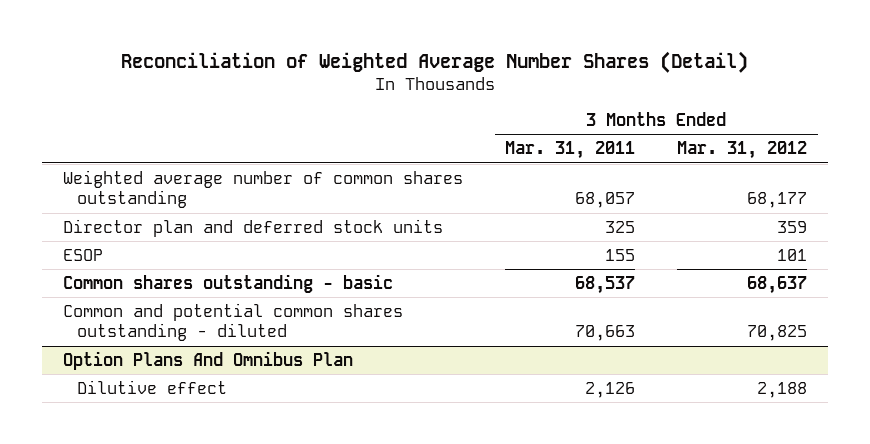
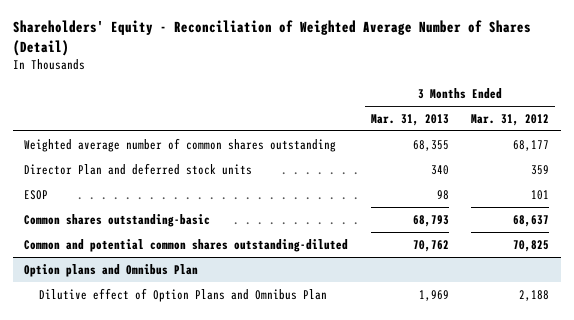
- Reconciliation of Weighted Average Number Shares (Detail)
+ Shareholders' Equity - Reconciliation of Weighted Average Number of Shares (Detail)
- | 3 Months Ended Mar. 31, 2011 | 3 Months Ended Mar. 31, 2012
+ | 3 Months Ended Mar. 31, 2013 | 3 Months Ended Mar. 31, 2012
- Director plan and deferred stock units | 325 | 359
+ Director Plan and deferred stock units | 340 | 359
- Common shares outstanding - basic | 68,537 | 68,637
- Common and potential common shares outstanding - diluted | 70,663 | 70,825
- Option Plans And Omnibus Plan
- Dilutive effect | 2,126 | 2,188
+ Common shares outstanding-basic | 68,793 | 68,637
+ Common and potential common shares outstanding-diluted | 70,762 | 70,825
+ Option plans and Omnibus Plan
+ Dilutive effect of Option Plans and Omnibus Plan | 1,969 | 2,188

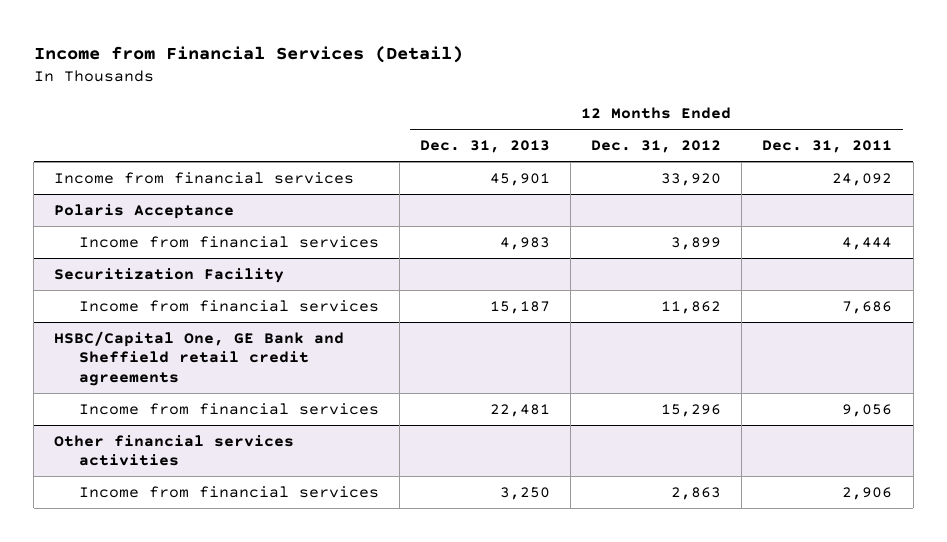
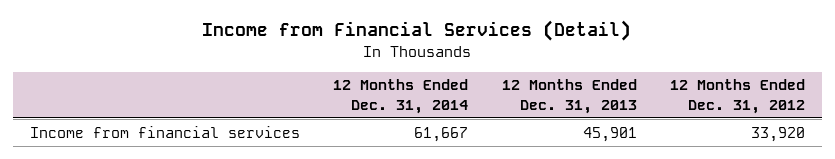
- | 12 Months Ended Dec. 31, 2013 | 12 Months Ended Dec. 31, 2012 | 12 Months Ended Dec. 31, 2011
+ | 12 Months Ended Dec. 31, 2014 | 12 Months Ended Dec. 31, 2013 | 12 Months Ended Dec. 31, 2012
- Polaris Acceptance
- Income from financial services | 4,983 | 3,899 | 4,444
- Securitization Facility
- Income from financial services | 15,187 | 11,862 | 7,686
- HSBC/Capital One, GE Bank and Sheffield retail credit agreements
- Income from financial services | 22,481 | 15,296 | 9,056
- Other financial services activities
- Income from financial services | 3,250 | 2,863 | 2,906

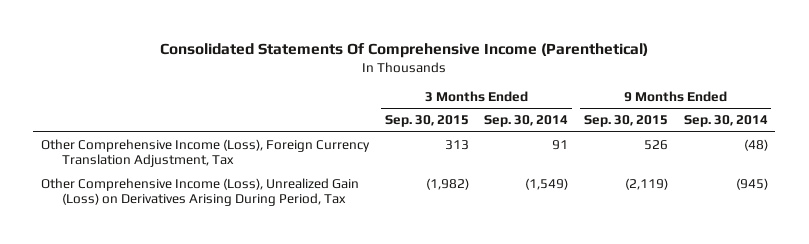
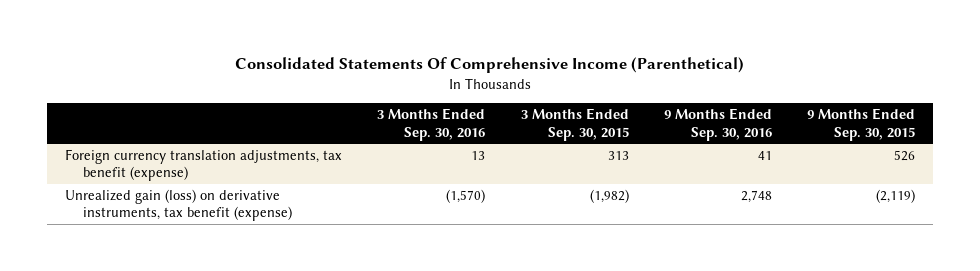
- | 3 Months Ended Sep. 30, 2015 | 3 Months Ended Sep. 30, 2014 | 9 Months Ended Sep. 30, 2015 | 9 Months Ended Sep. 30, 2014
+ | 3 Months Ended Sep. 30, 2016 | 3 Months Ended Sep. 30, 2015 | 9 Months Ended Sep. 30, 2016 | 9 Months Ended Sep. 30, 2015
- Other Comprehensive Income (Loss), Foreign Currency Translation Adjustment, Tax | 313 | 91 | 526 | (48)
- Other Comprehensive Income (Loss), Unrealized Gain (Loss) on Derivatives Arising During Period, Tax | (1,982) | (1,549) | (2,119) | (945)
+ Foreign currency translation adjustments, tax benefit (expense) | 13 | 313 | 41 | 526
+ Unrealized gain (loss) on derivative instruments, tax benefit (expense) | (1,570) | (1,982) | 2,748 | (2,119)

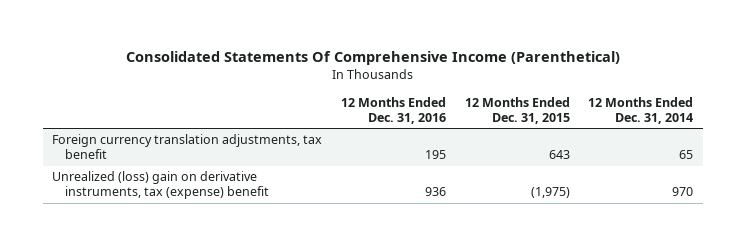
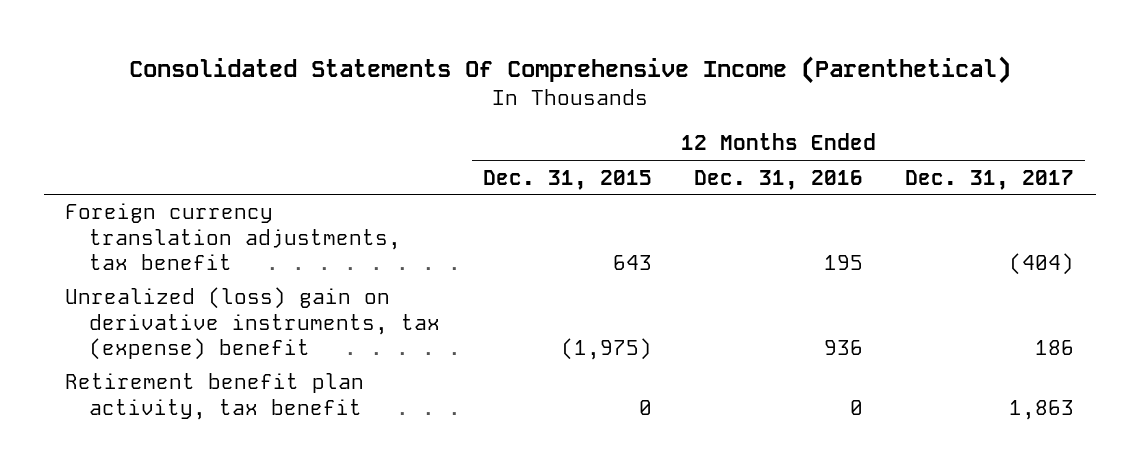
- | 12 Months Ended Dec. 31, 2016 | 12 Months Ended Dec. 31, 2015 | 12 Months Ended Dec. 31, 2014
+ | 12 Months Ended Dec. 31, 2015 | 12 Months Ended Dec. 31, 2016 | 12 Months Ended Dec. 31, 2017
+ Retirement benefit plan activity, tax benefit | 0 | 0 | 1,863

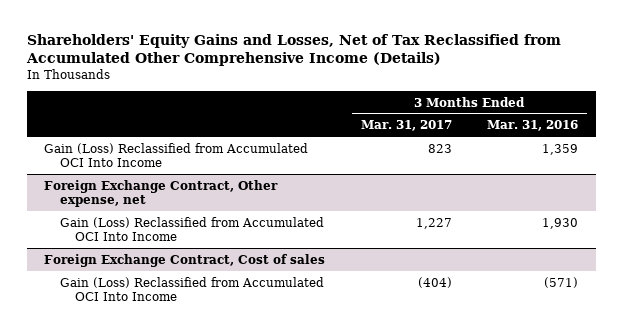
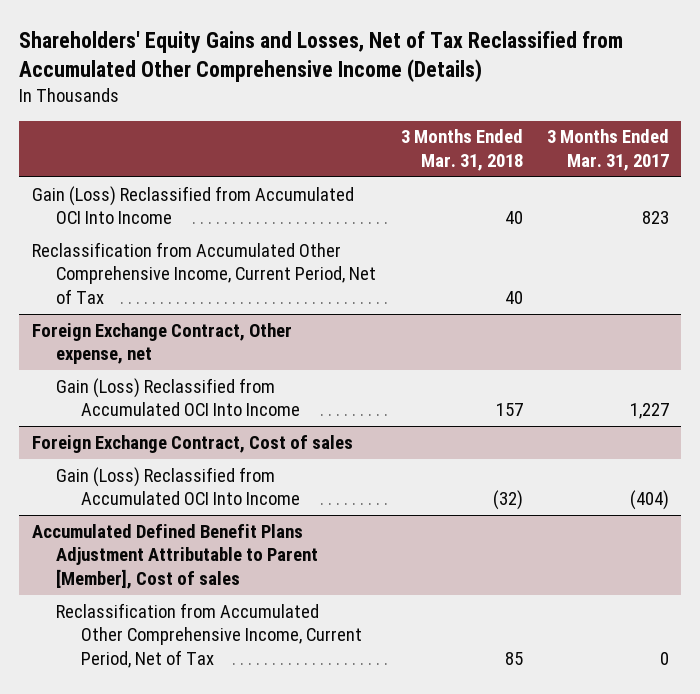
- | 3 Months Ended Mar. 31, 2017 | 3 Months Ended Mar. 31, 2016
+ | 3 Months Ended Mar. 31, 2018 | 3 Months Ended Mar. 31, 2017
+ Reclassification from Accumulated Other Comprehensive Income, Current Period, Net of Tax | 40 |
+ Accumulated Defined Benefit Plans Adjustment Attributable to Parent [Member], Cost of sales
+ Reclassification from Accumulated Other Comprehensive Income, Current Period, Net of Tax | 85 | 0

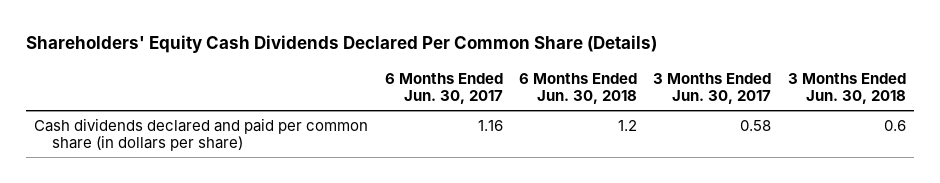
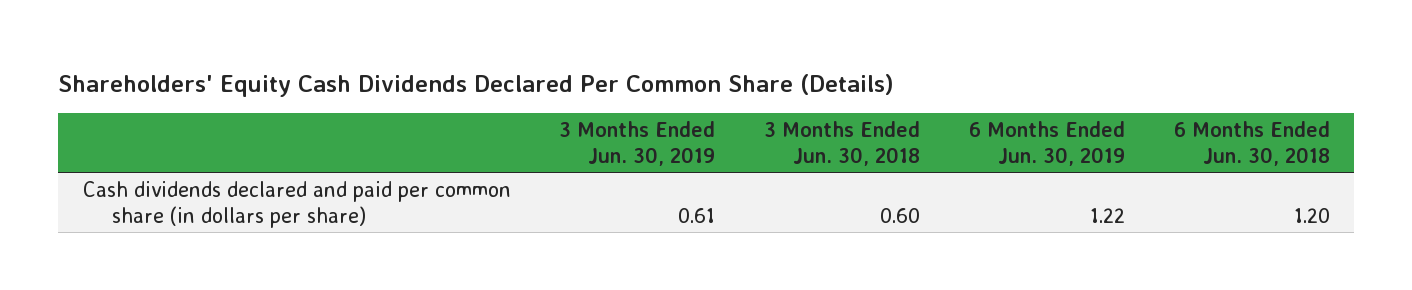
- | 6 Months Ended Jun. 30, 2017 | 6 Months Ended Jun. 30, 2018 | 3 Months Ended Jun. 30, 2017 | 3 Months Ended Jun. 30, 2018
+ | 3 Months Ended Jun. 30, 2019 | 3 Months Ended Jun. 30, 2018 | 6 Months Ended Jun. 30, 2019 | 6 Months Ended Jun. 30, 2018
- Cash dividends declared and paid per common share (in dollars per share) | 1.16 | 1.2 | 0.58 | 0.6
+ Cash dividends declared and paid per common share (in dollars per share) | 0.61 | 0.60 | 1.22 | 1.20

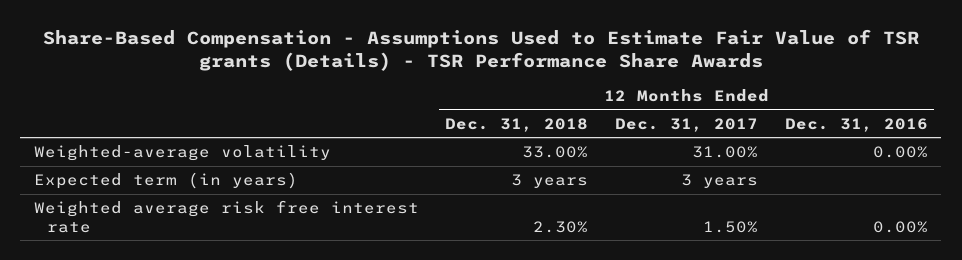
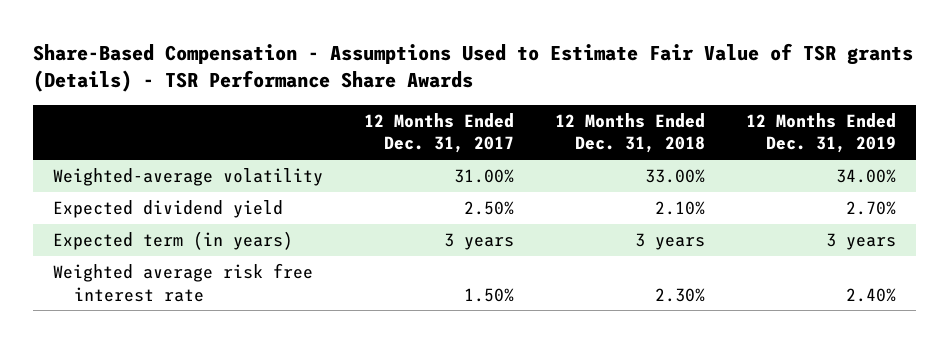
- | 12 Months Ended Dec. 31, 2018 | 12 Months Ended Dec. 31, 2017 | 12 Months Ended Dec. 31, 2016
+ | 12 Months Ended Dec. 31, 2017 | 12 Months Ended Dec. 31, 2018 | 12 Months Ended Dec. 31, 2019
+ Expected dividend yield | 2.50% | 2.10% | 2.70%

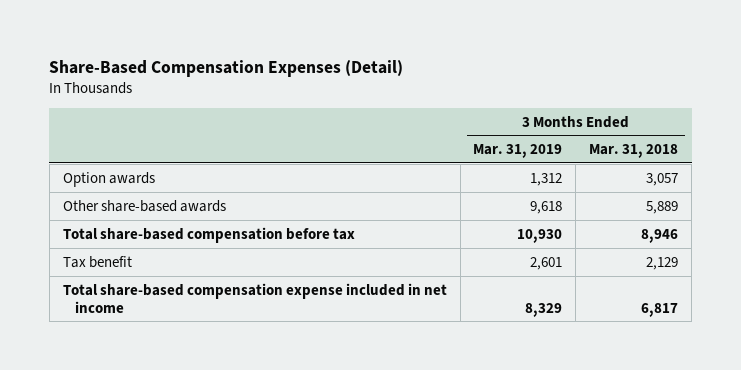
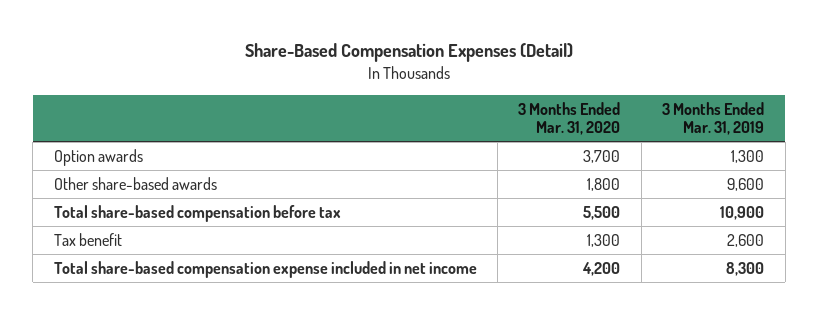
- | 3 Months Ended Mar. 31, 2019 | 3 Months Ended Mar. 31, 2018
+ | 3 Months Ended Mar. 31, 2020 | 3 Months Ended Mar. 31, 2019
- Option awards | 1,312 | 3,057
- Other share-based awards | 9,618 | 5,889
- Total share-based compensation before tax | 10,930 | 8,946
- Tax benefit | 2,601 | 2,129
- Total share-based compensation expense included in net income | 8,329 | 6,817
+ Option awards | 3,700 | 1,300
+ Other share-based awards | 1,800 | 9,600
+ Total share-based compensation before tax | 5,500 | 10,900
+ Tax benefit | 1,300 | 2,600
+ Total share-based compensation expense included in net income | 4,200 | 8,300

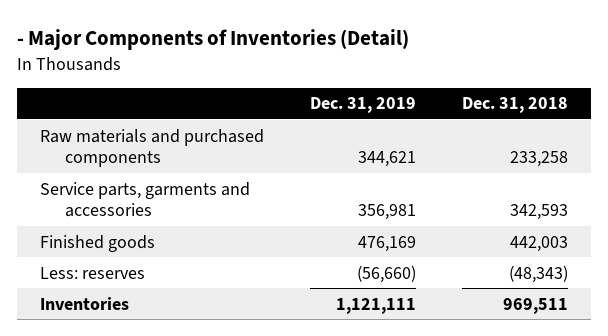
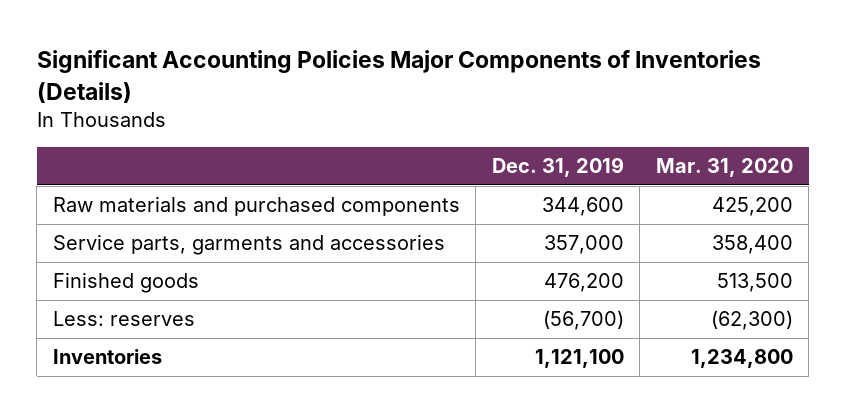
- - Major Components of Inventories (Detail)
+ Significant Accounting Policies Major Components of Inventories (Details)
- | Dec. 31, 2019 | Dec. 31, 2018
+ | Dec. 31, 2019 | Mar. 31, 2020
- Raw materials and purchased components | 344,621 | 233,258
- Service parts, garments and accessories | 356,981 | 342,593
- Finished goods | 476,169 | 442,003
- Less: reserves | (56,660) | (48,343)
- Inventories | 1,121,111 | 969,511
+ Raw materials and purchased components | 344,600 | 425,200
+ Service parts, garments and accessories | 357,000 | 358,400
+ Finished goods | 476,200 | 513,500
+ Less: reserves | (56,700) | (62,300)
+ Inventories | 1,121,100 | 1,234,800

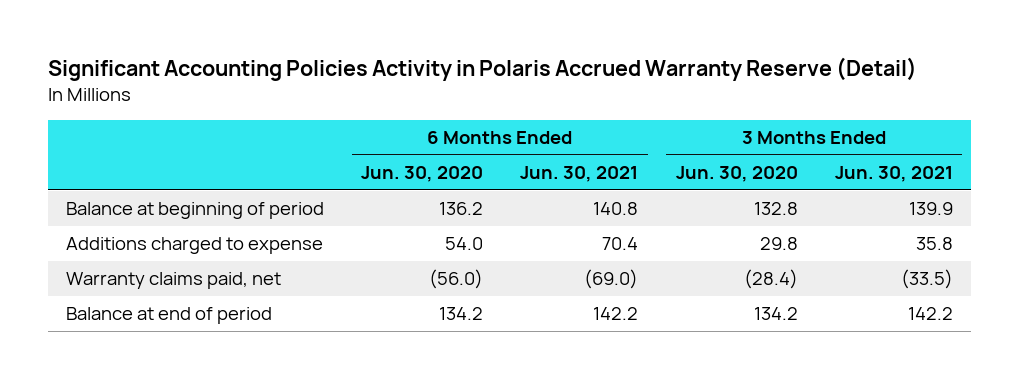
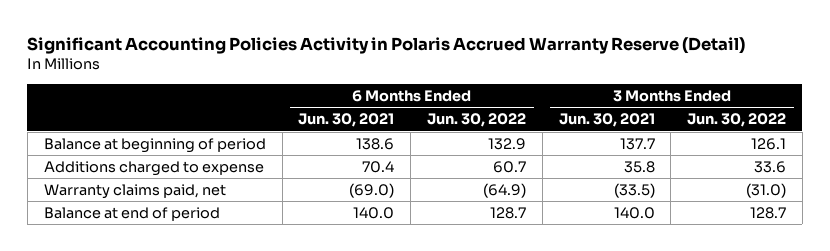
- | 6 Months Ended Jun. 30, 2020 | 6 Months Ended Jun. 30, 2021 | 3 Months Ended Jun. 30, 2020 | 3 Months Ended Jun. 30, 2021
+ | 6 Months Ended Jun. 30, 2021 | 6 Months Ended Jun. 30, 2022 | 3 Months Ended Jun. 30, 2021 | 3 Months Ended Jun. 30, 2022
- Balance at beginning of period | 136.2 | 140.8 | 132.8 | 139.9
+ Balance at beginning of period | 138.6 | 132.9 | 137.7 | 126.1
- Balance at end of period | 134.2 | 142.2 | 134.2 | 142.2
+ Balance at end of period | 140.0 | 128.7 | 140.0 | 128.7

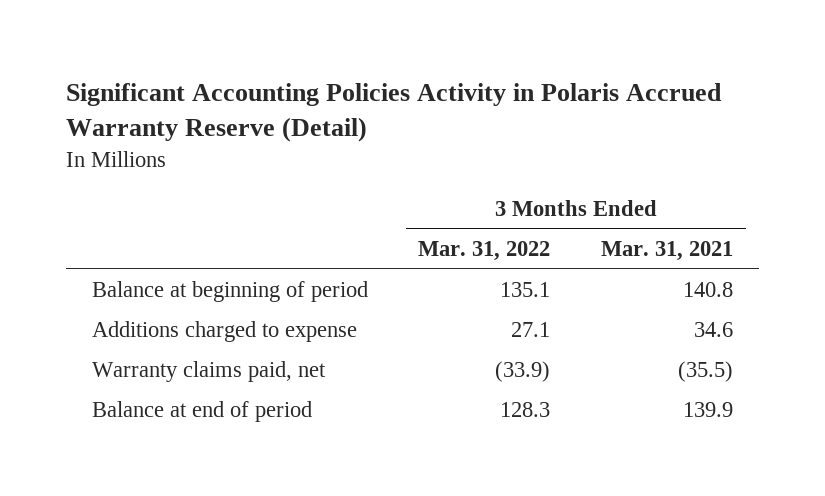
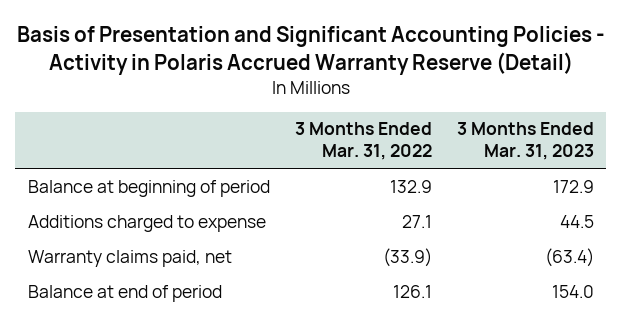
- Significant Accounting Policies Activity in Polaris Accrued Warranty Reserve (Detail)
+ Basis of Presentation and Significant Accounting Policies - Activity in Polaris Accrued Warranty Reserve (Detail)
- | 3 Months Ended Mar. 31, 2022 | 3 Months Ended Mar. 31, 2021
+ | 3 Months Ended Mar. 31, 2022 | 3 Months Ended Mar. 31, 2023
- Balance at beginning of period | 135.1 | 140.8
+ Balance at beginning of period | 132.9 | 172.9
- Balance at end of period | 128.3 | 139.9
+ Balance at end of period | 126.1 | 154.0

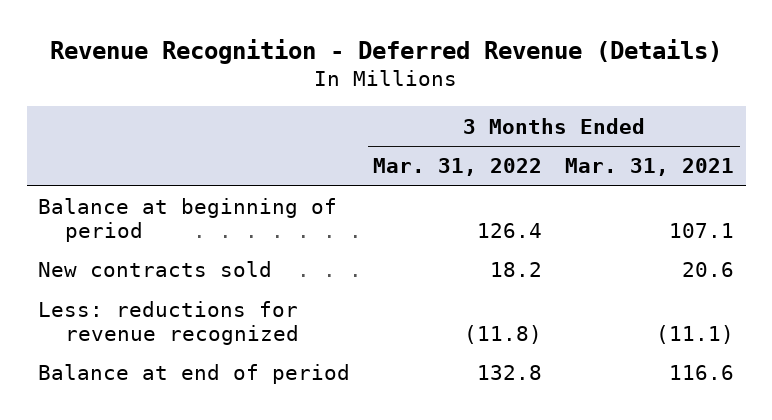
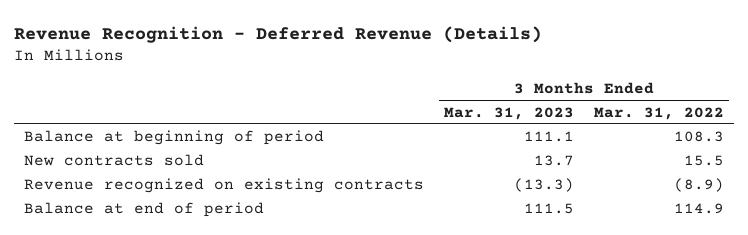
- | 3 Months Ended Mar. 31, 2022 | 3 Months Ended Mar. 31, 2021
+ | 3 Months Ended Mar. 31, 2023 | 3 Months Ended Mar. 31, 2022
- Balance at beginning of period | 126.4 | 107.1
- New contracts sold | 18.2 | 20.6
- Less: reductions for revenue recognized | (11.8) | (11.1)
- Balance at end of period | 132.8 | 116.6
+ Balance at beginning of period | 111.1 | 108.3
+ New contracts sold | 13.7 | 15.5
+ Revenue recognized on existing contracts | (13.3) | (8.9)
+ Balance at end of period | 111.5 | 114.9

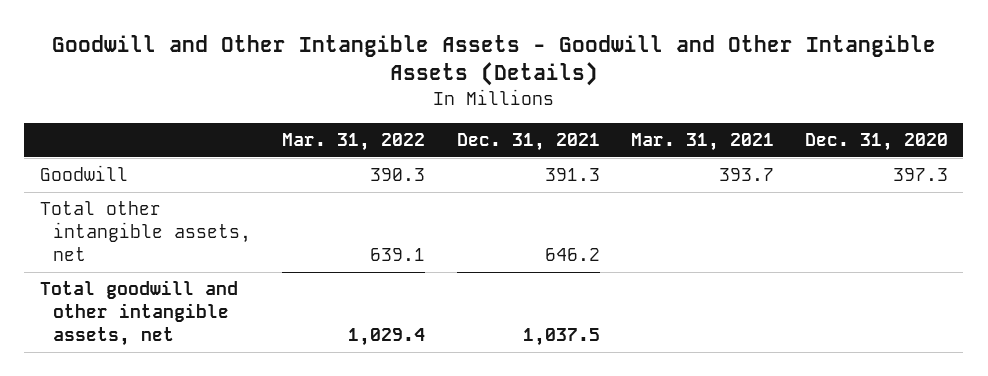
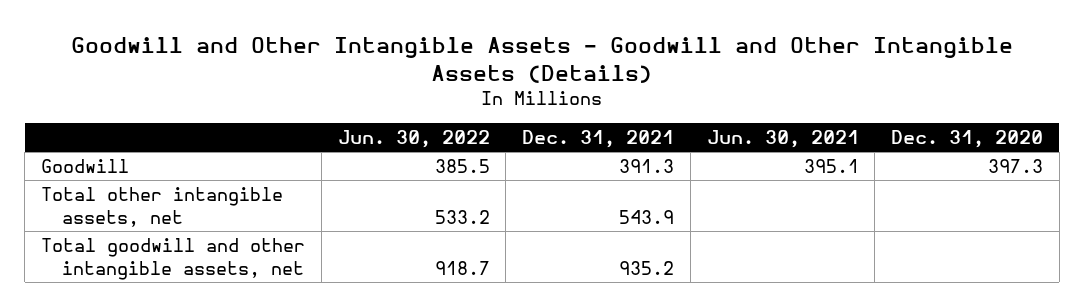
- | Mar. 31, 2022 | Dec. 31, 2021 | Mar. 31, 2021 | Dec. 31, 2020
+ | Jun. 30, 2022 | Dec. 31, 2021 | Jun. 30, 2021 | Dec. 31, 2020
- Total other intangible assets, net | 639.1 | 646.2 | |
- Total goodwill and other intangible assets, net | 1,029.4 | 1,037.5 | |
+ Total other intangible assets, net | 533.2 | 543.9 | |
+ Total goodwill and other intangible assets, net | 918.7 | 935.2 | |

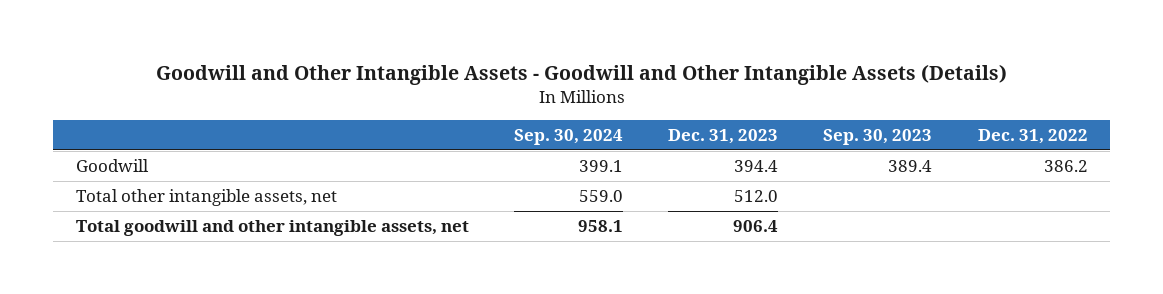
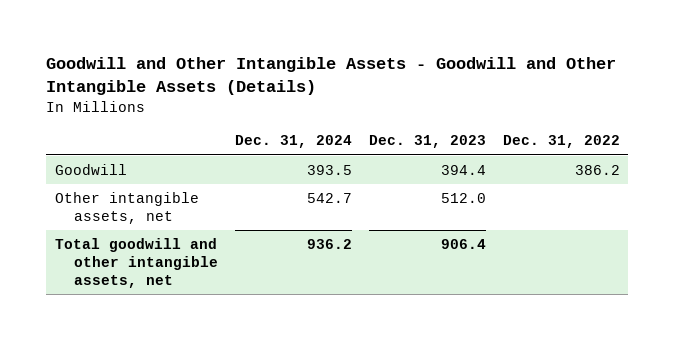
- | Sep. 30, 2024 | Dec. 31, 2023 | Sep. 30, 2023 | Dec. 31, 2022
+ | Dec. 31, 2024 | Dec. 31, 2023 | Dec. 31, 2022
- Total other intangible assets, net | 559.0 | 512.0 | |
+ Other intangible assets, net | 542.7 | 512.0 |

